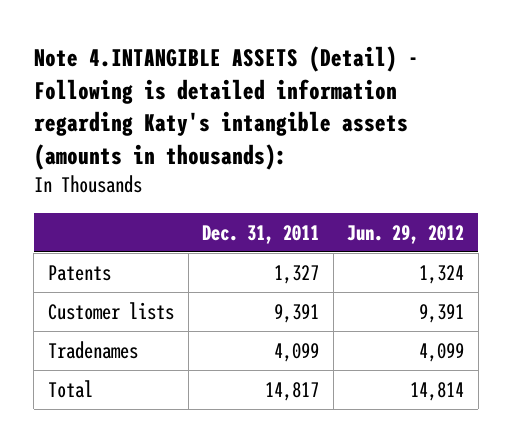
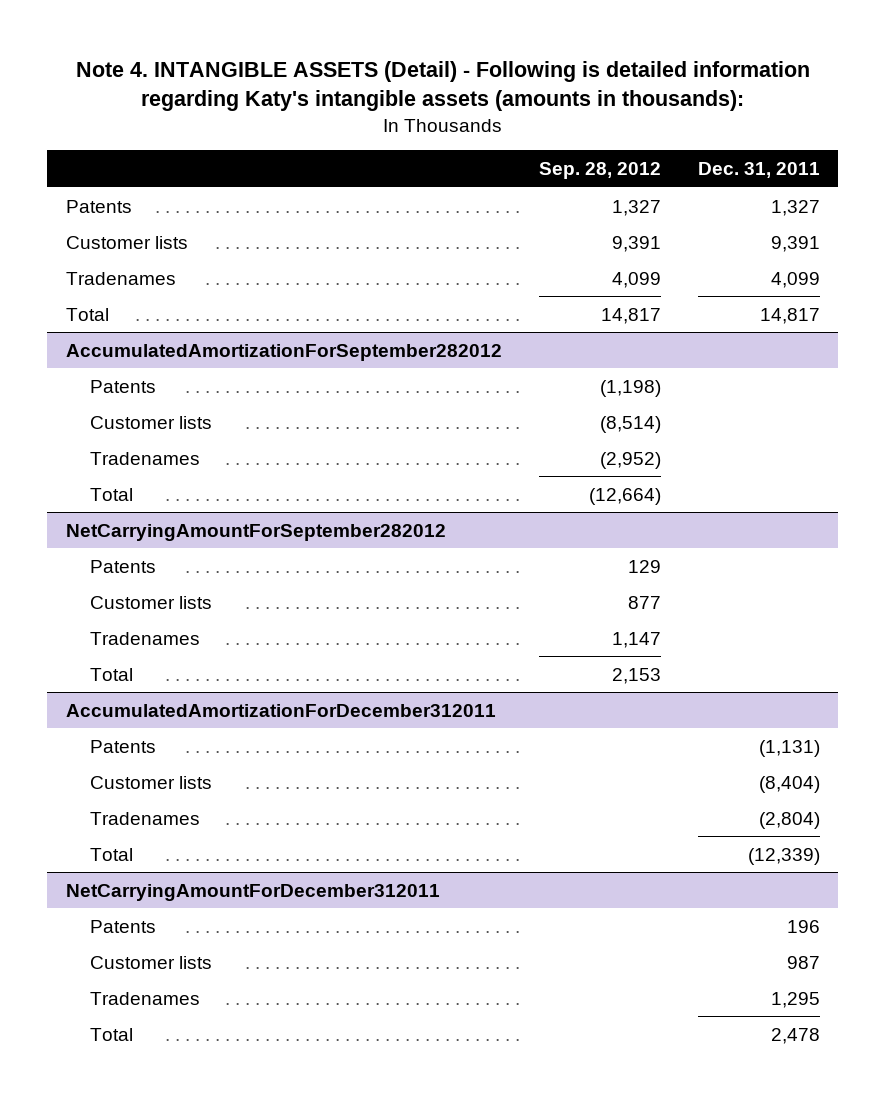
- Note 4.INTANGIBLE ASSETS (Detail) - Following is detailed information regarding Katy's intangible assets (amounts in thousands):
+ Note 4. INTANGIBLE ASSETS (Detail) - Following is detailed information regarding Katy's intangible assets (amounts in thousands):
- | Dec. 31, 2011 | Jun. 29, 2012
+ | Sep. 28, 2012 | Dec. 31, 2011
+ AccumulatedAmortizationForSeptember282012
+ Patents | (1,198) |
+ Customer lists | (8,514) |
+ Tradenames | (2,952) |
+ Total | (12,664) |
+ NetCarryingAmountForSeptember282012
+ Patents | 129 |
+ Customer lists | 877 |
+ Tradenames | 1,147 |
+ Total | 2,153 |
+ AccumulatedAmortizationForDecember312011
+ Patents | | (1,131)
+ Customer lists | | (8,404)
+ Tradenames | | (2,804)
+ Total | | (12,339)
+ NetCarryingAmountForDecember312011
+ Patents | | 196
+ Customer lists | | 987
+ Tradenames | | 1,295
+ Total | | 2,478

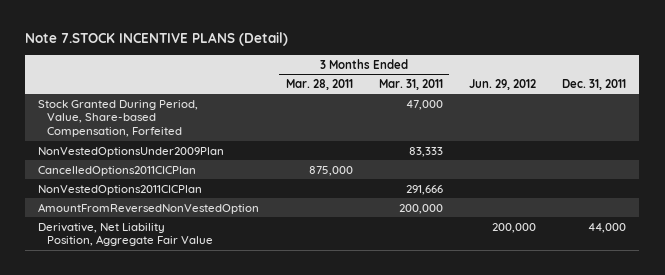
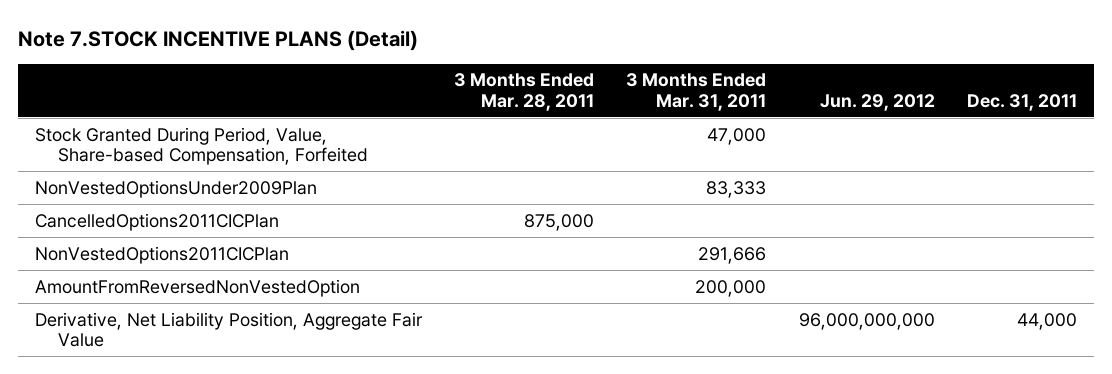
- Derivative, Net Liability Position, Aggregate Fair Value | | | 200,000 | 44,000
+ Derivative, Net Liability Position, Aggregate Fair Value | | | 96,000,000,000 | 44,000

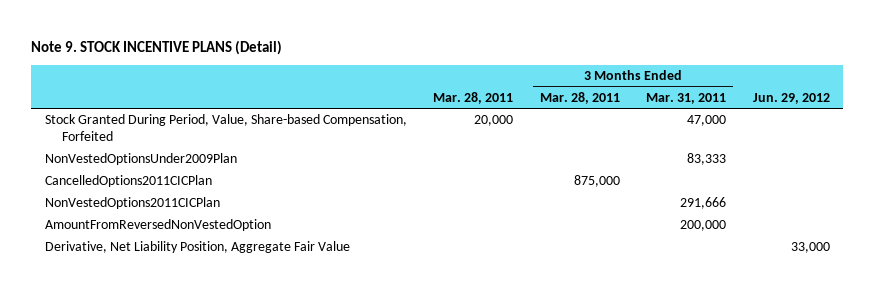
- Note 7.STOCK INCENTIVE PLANS (Detail)
+ Note 9. STOCK INCENTIVE PLANS (Detail)
- | 3 Months Ended Mar. 28, 2011 | 3 Months Ended Mar. 31, 2011 | Jun. 29, 2012 | Dec. 31, 2011
+ | Mar. 28, 2011 | 3 Months Ended Mar. 28, 2011 | 3 Months Ended Mar. 31, 2011 | Jun. 29, 2012
- Derivative, Net Liability Position, Aggregate Fair Value | | | 96,000,000,000 | 44,000
+ Derivative, Net Liability Position, Aggregate Fair Value | | | | 33,000

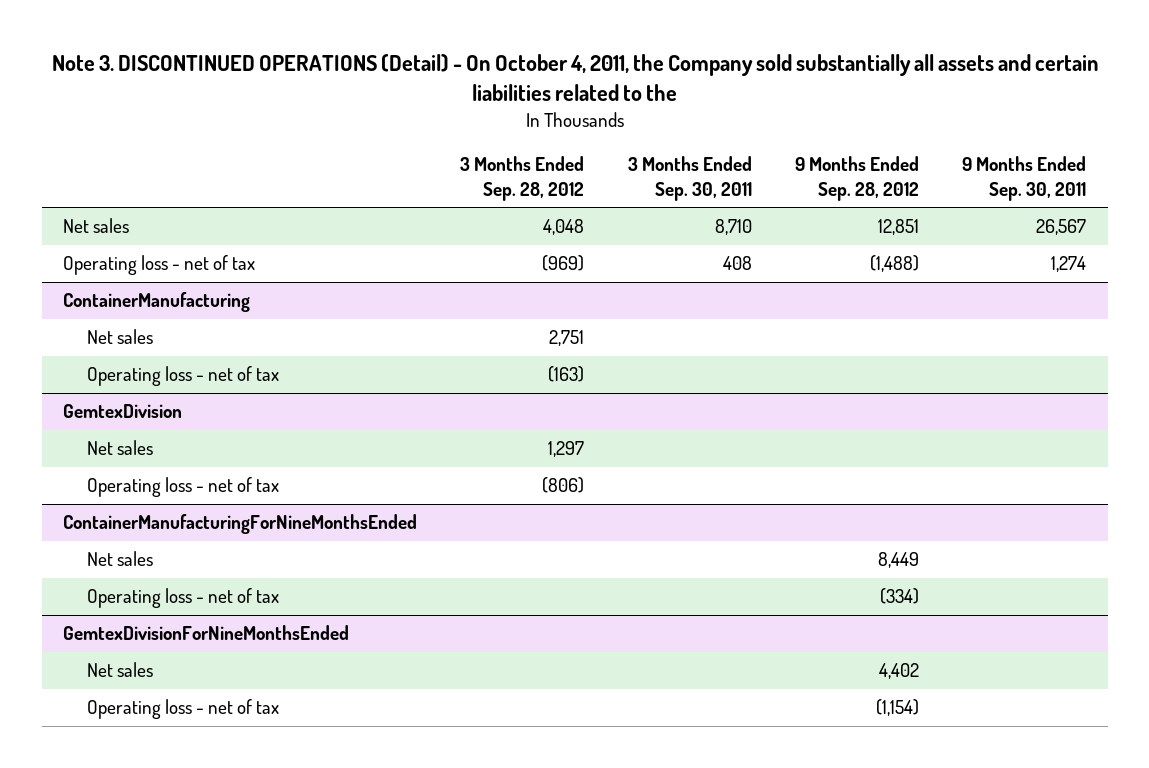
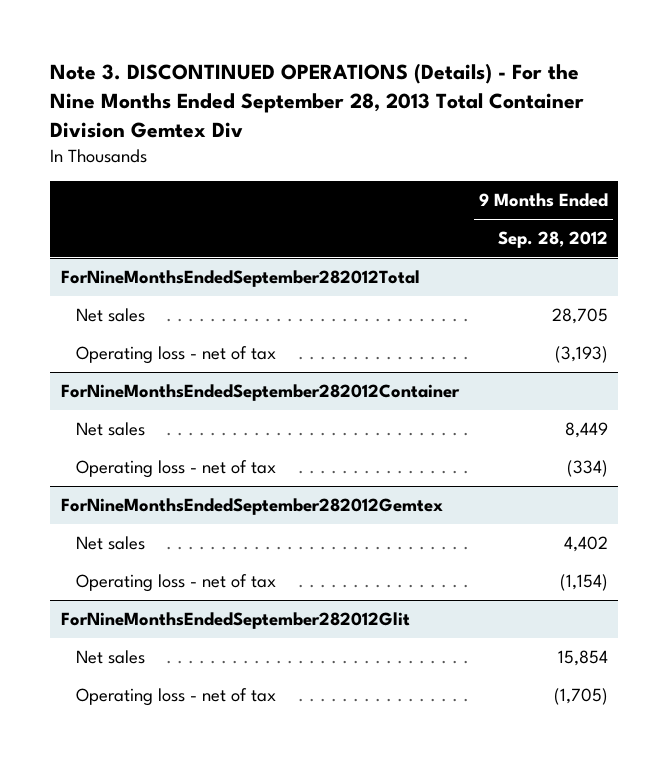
- Note 3. DISCONTINUED OPERATIONS (Detail) - On October 4, 2011, the Company sold substantially all assets and certain liabilities related to the
+ Note 3. DISCONTINUED OPERATIONS (Details) - For the Nine Months Ended September 28, 2013 Total Container Division Gemtex Div
- | 3 Months Ended Sep. 28, 2012 | 3 Months Ended Sep. 30, 2011 | 9 Months Ended Sep. 28, 2012 | 9 Months Ended Sep. 30, 2011
+ | 9 Months Ended Sep. 28, 2012
- Net sales | 4,048 | 8,710 | 12,851 | 26,567
- Operating loss - net of tax | (969) | 408 | (1,488) | 1,274
- ContainerManufacturing
- Net sales | 2,751 | | |
- Operating loss - net of tax | (163) | | |
- GemtexDivision
- Net sales | 1,297 | | |
- Operating loss - net of tax | (806) | | |
- ContainerManufacturingForNineMonthsEnded
+ ForNineMonthsEndedSeptember282012Total
+ Net sales | 28,705
+ Operating loss - net of tax | (3,193)
+ ForNineMonthsEndedSeptember282012Container
- GemtexDivisionForNineMonthsEnded
+ ForNineMonthsEndedSeptember282012Gemtex
+ ForNineMonthsEndedSeptember282012Glit
+ Net sales | 15,854
+ Operating loss - net of tax | (1,705)

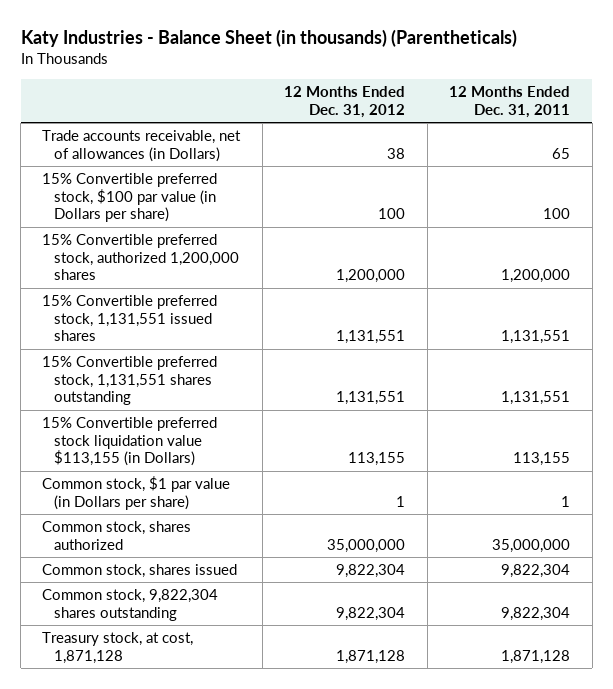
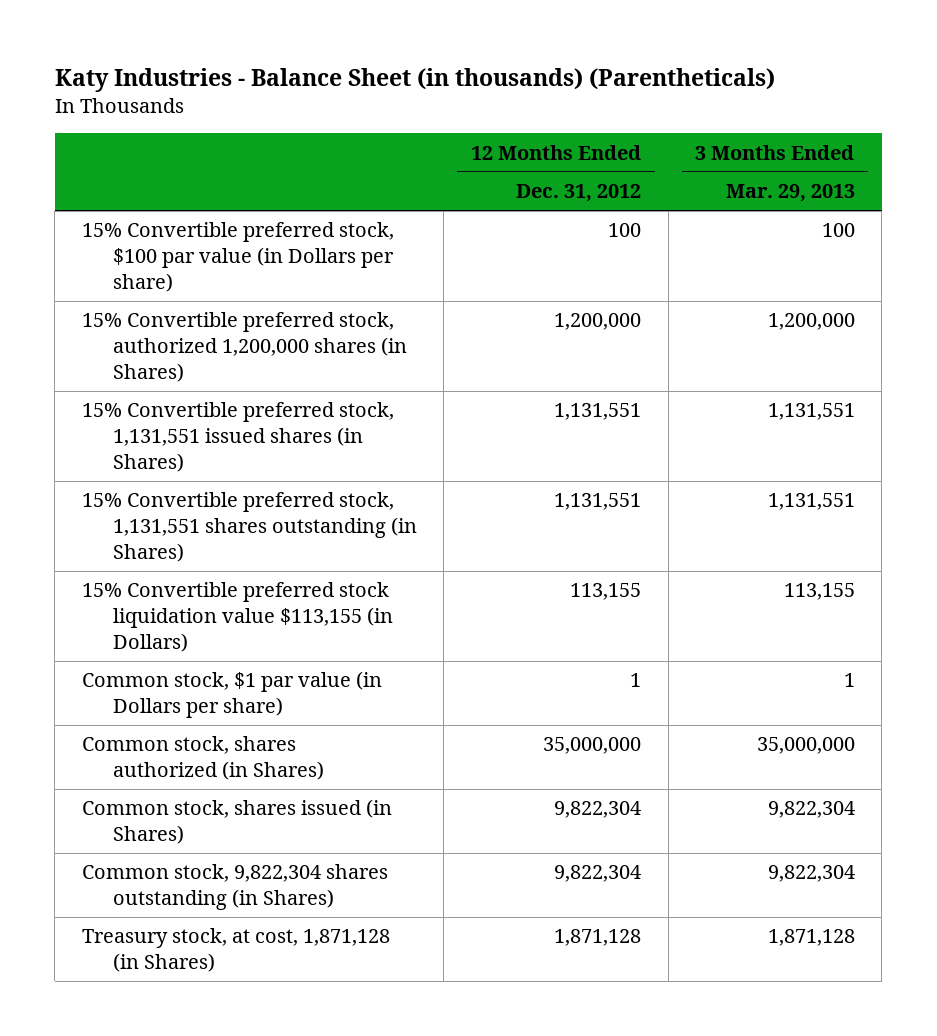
- | 12 Months Ended Dec. 31, 2012 | 12 Months Ended Dec. 31, 2011
+ | 12 Months Ended Dec. 31, 2012 | 3 Months Ended Mar. 29, 2013
- Trade accounts receivable, net of allowances (in Dollars) | 38 | 65
- 15% Convertible preferred stock, authorized 1,200,000 shares | 1,200,000 | 1,200,000
- 15% Convertible preferred stock, 1,131,551 issued shares | 1,131,551 | 1,131,551
- 15% Convertible preferred stock, 1,131,551 shares outstanding | 1,131,551 | 1,131,551
+ 15% Convertible preferred stock, authorized 1,200,000 shares (in Shares) | 1,200,000 | 1,200,000
+ 15% Convertible preferred stock, 1,131,551 issued shares (in Shares) | 1,131,551 | 1,131,551
+ 15% Convertible preferred stock, 1,131,551 shares outstanding (in Shares) | 1,131,551 | 1,131,551
- Common stock, shares authorized | 35,000,000 | 35,000,000
- Common stock, shares issued | 9,822,304 | 9,822,304
- Common stock, 9,822,304 shares outstanding | 9,822,304 | 9,822,304
- Treasury stock, at cost, 1,871,128 | 1,871,128 | 1,871,128
+ Common stock, shares authorized (in Shares) | 35,000,000 | 35,000,000
+ Common stock, shares issued (in Shares) | 9,822,304 | 9,822,304
+ Common stock, 9,822,304 shares outstanding (in Shares) | 9,822,304 | 9,822,304
+ Treasury stock, at cost, 1,871,128 (in Shares) | 1,871,128 | 1,871,128

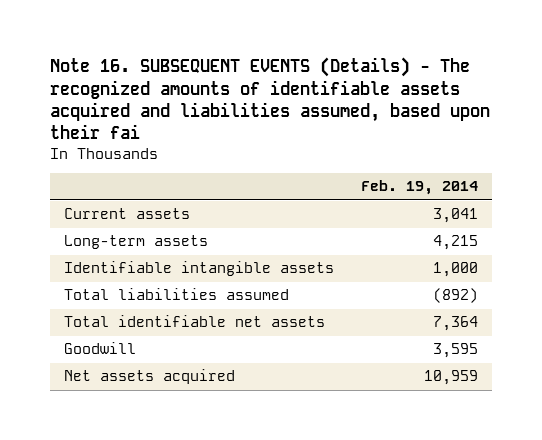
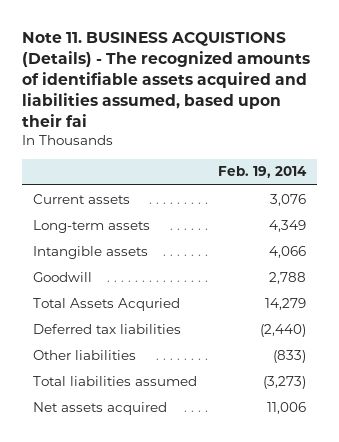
- Note 16. SUBSEQUENT EVENTS (Details) - The recognized amounts of identifiable assets acquired and liabilities assumed, based upon their fai
+ Note 11. BUSINESS ACQUISTIONS (Details) - The recognized amounts of identifiable assets acquired and liabilities assumed, based upon their fai
- Current assets | 3,041
- Long-term assets | 4,215
- Identifiable intangible assets | 1,000
- Total liabilities assumed | (892)
- Total identifiable net assets | 7,364
- Goodwill | 3,595
- Net assets acquired | 10,959
+ Current assets | 3,076
+ Long-term assets | 4,349
+ Intangible assets | 4,066
+ Goodwill | 2,788
+ Total Assets Acquried | 14,279
+ Deferred tax liabilities | (2,440)
+ Other liabilities | (833)
+ Total liabilities assumed | (3,273)
+ Net assets acquired | 11,006

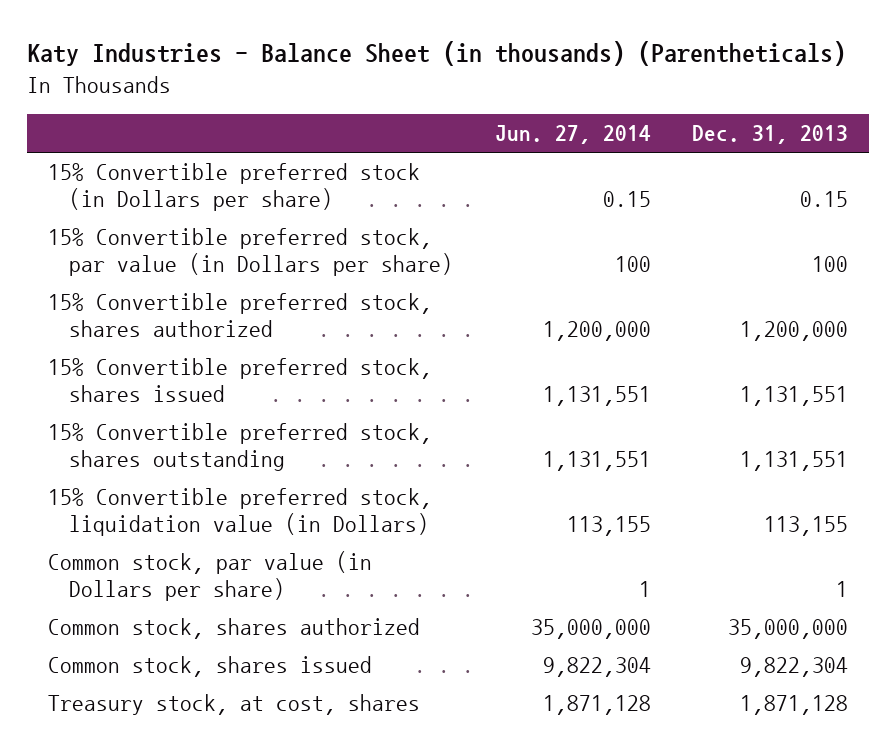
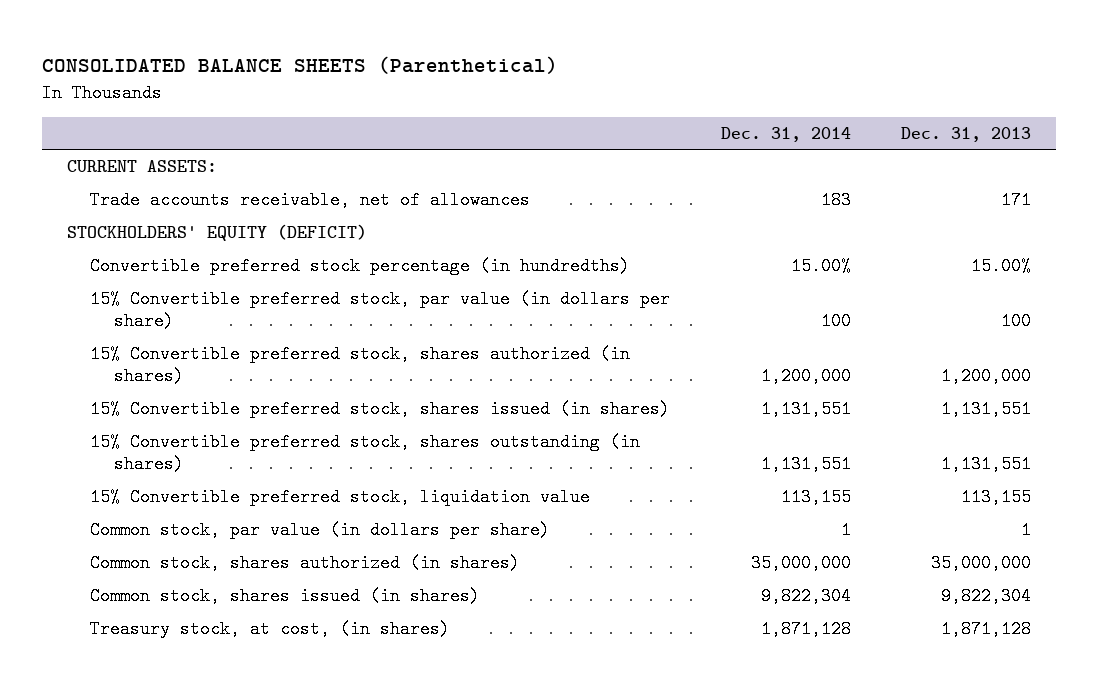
- Katy Industries - Balance Sheet (in thousands) (Parentheticals)
+ CONSOLIDATED BALANCE SHEETS (Parenthetical)
- | Jun. 27, 2014 | Dec. 31, 2013
+ | Dec. 31, 2014 | Dec. 31, 2013
- 15% Convertible preferred stock (in Dollars per share) | 0.15 | 0.15
- 15% Convertible preferred stock, par value (in Dollars per share) | 100 | 100
- 15% Convertible preferred stock, shares authorized | 1,200,000 | 1,200,000
- 15% Convertible preferred stock, shares issued | 1,131,551 | 1,131,551
- 15% Convertible preferred stock, shares outstanding | 1,131,551 | 1,131,551
- 15% Convertible preferred stock, liquidation value (in Dollars) | 113,155 | 113,155
- Common stock, par value (in Dollars per share) | 1 | 1
- Common stock, shares authorized | 35,000,000 | 35,000,000
- Common stock, shares issued | 9,822,304 | 9,822,304
- Treasury stock, at cost, shares | 1,871,128 | 1,871,128
+ CURRENT ASSETS:
+ Trade accounts receivable, net of allowances | 183 | 171
+ STOCKHOLDERS' EQUITY (DEFICIT)
+ Convertible preferred stock percentage (in hundredths) | 15.00% | 15.00%
+ 15% Convertible preferred stock, par value (in dollars per share) | 100 | 100
+ 15% Convertible preferred stock, shares authorized (in shares) | 1,200,000 | 1,200,000
+ 15% Convertible preferred stock, shares issued (in shares) | 1,131,551 | 1,131,551
+ 15% Convertible preferred stock, shares outstanding (in shares) | 1,131,551 | 1,131,551
+ 15% Convertible preferred stock, liquidation value | 113,155 | 113,155
+ Common stock, par value (in dollars per share) | 1 | 1
+ Common stock, shares authorized (in shares) | 35,000,000 | 35,000,000
+ Common stock, shares issued (in shares) | 9,822,304 | 9,822,304
+ Treasury stock, at cost, (in shares) | 1,871,128 | 1,871,128

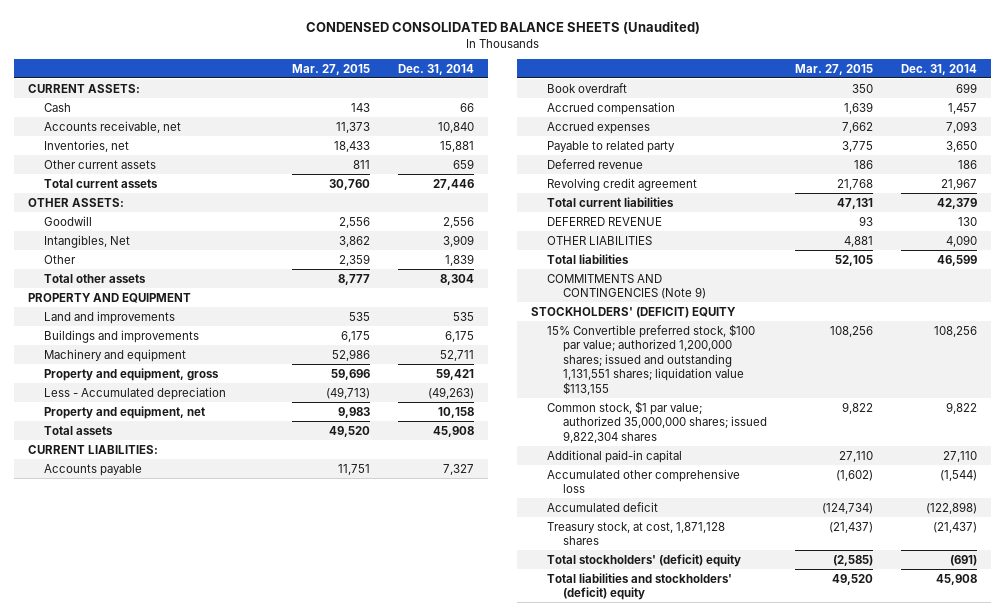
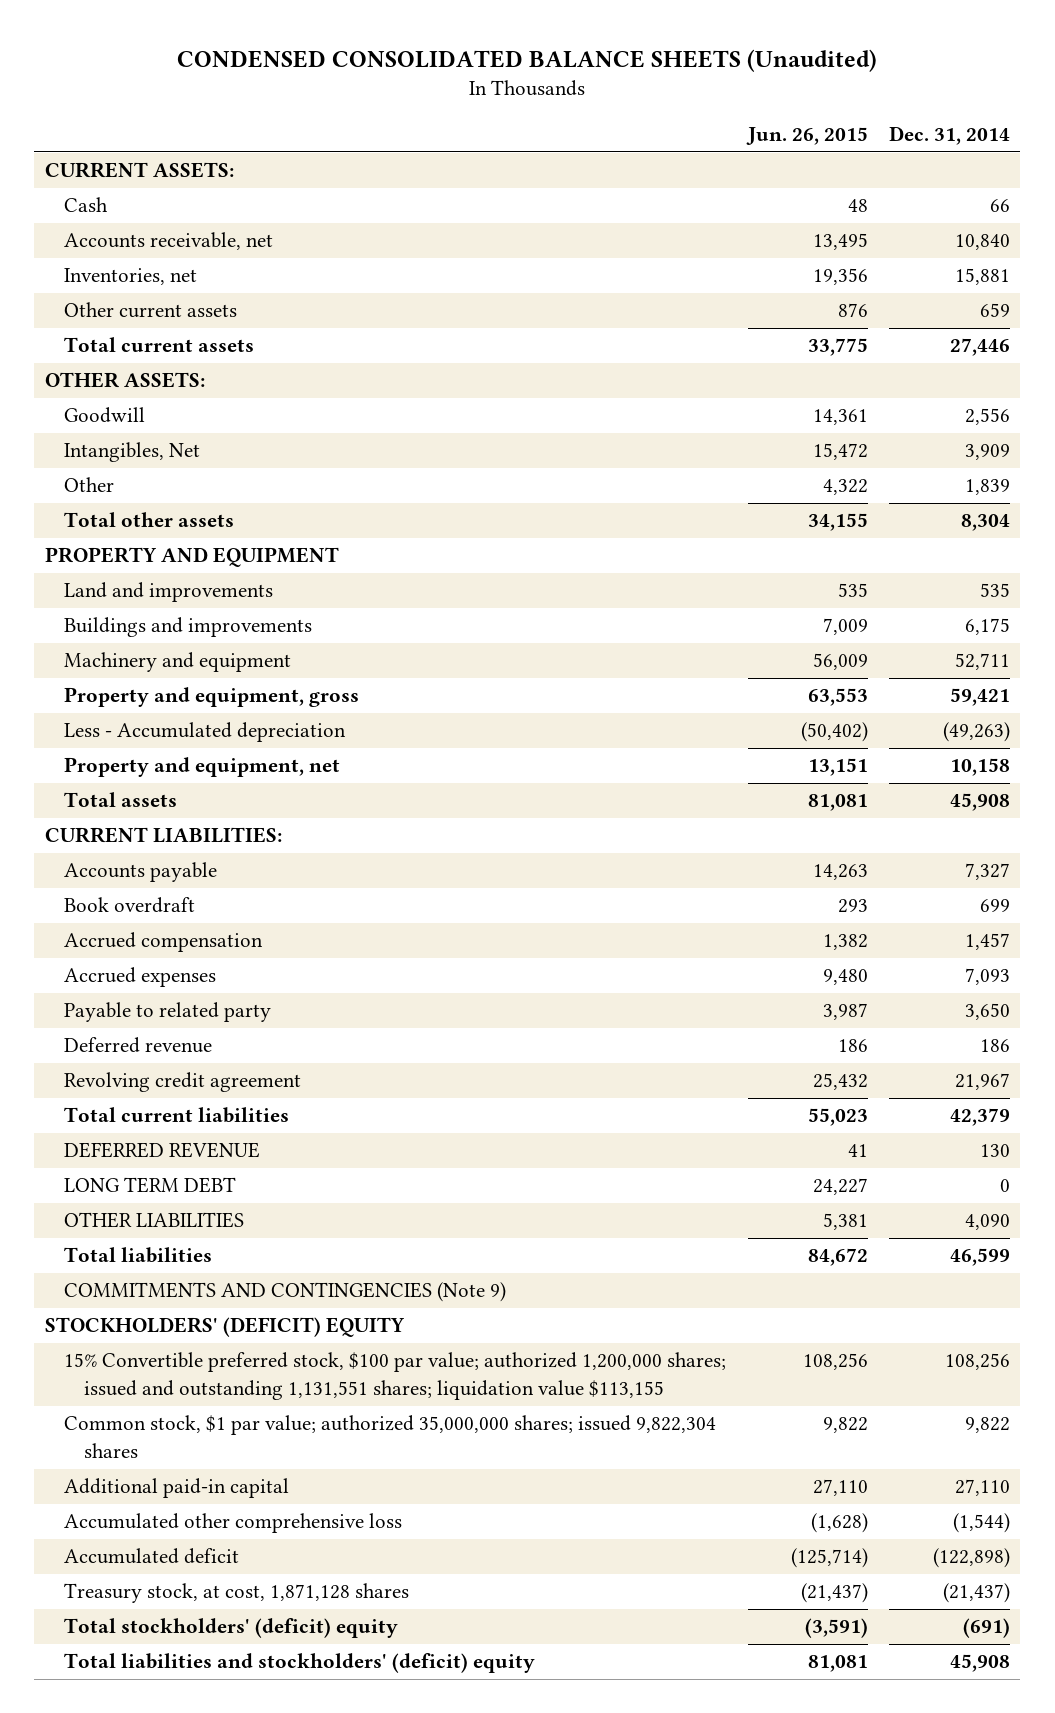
- | Mar. 27, 2015 | Dec. 31, 2014
+ | Jun. 26, 2015 | Dec. 31, 2014
+ LONG TERM DEBT | 24,227 | 0

